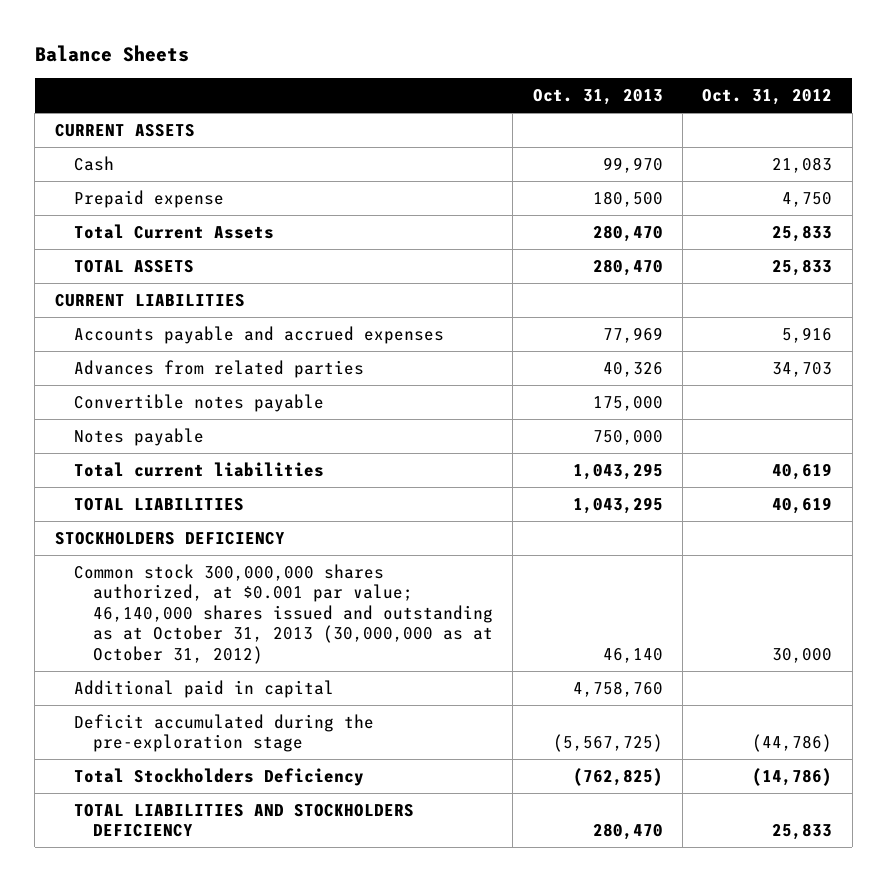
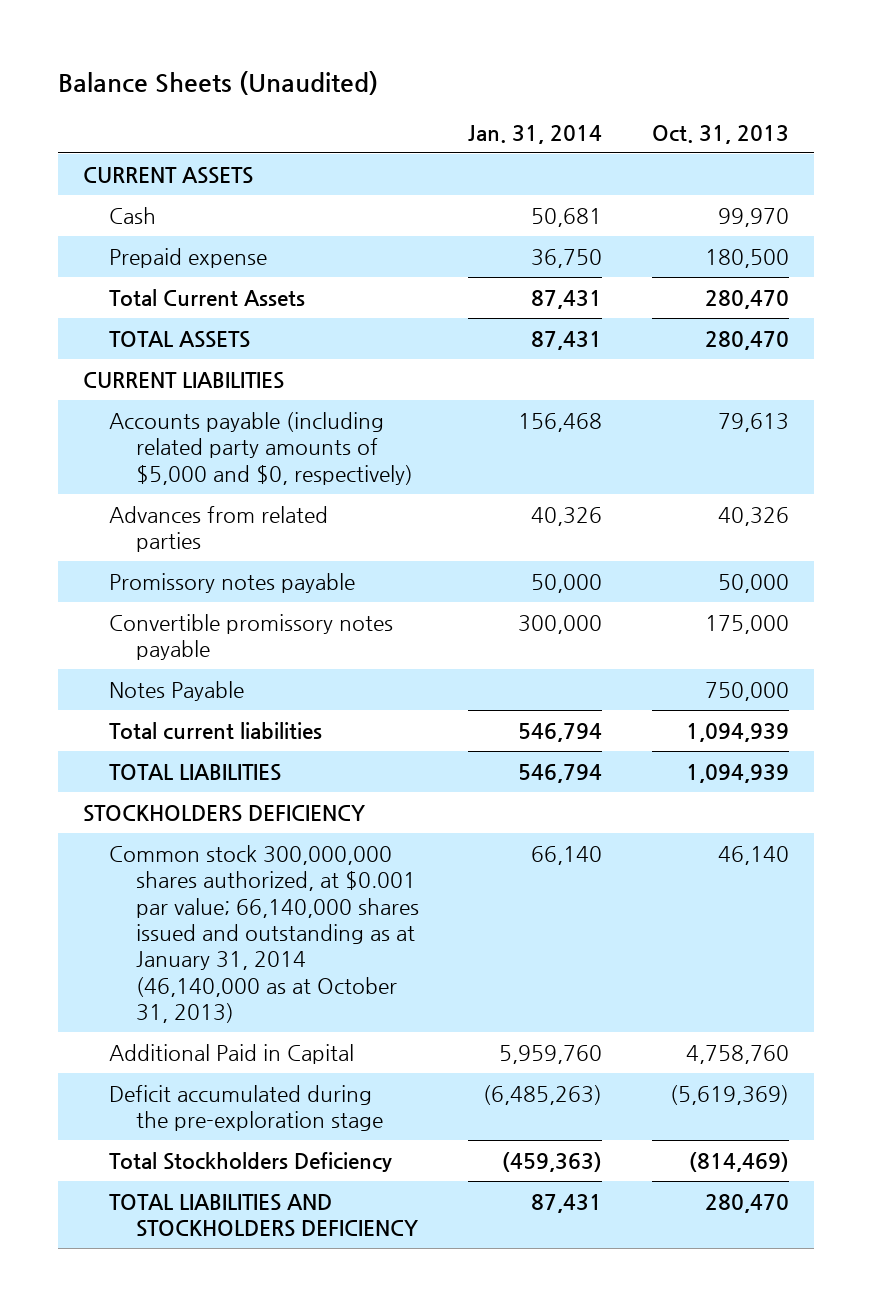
- Balance Sheets
+ Balance Sheets (Unaudited)
- | Oct. 31, 2013 | Oct. 31, 2012
+ | Jan. 31, 2014 | Oct. 31, 2013
- Accounts payable and accrued expenses | 77,969 | 5,916
+ Accounts payable (including related party amounts of $5,000 and $0, respectively) | 156,468 | 79,613
- Convertible notes payable | 175,000 |
- Notes payable | 750,000 |
- Total current liabilities | 1,043,295 | 40,619
- TOTAL LIABILITIES | 1,043,295 | 40,619
+ Promissory notes payable | 50,000 | 50,000
+ Convertible promissory notes payable | 300,000 | 175,000
+ Notes Payable | | 750,000
+ Total current liabilities | 546,794 | 1,094,939
+ TOTAL LIABILITIES | 546,794 | 1,094,939
- Common stock 300,000,000 shares authorized, at $0.001 par value; 46,140,000 shares issued and outstanding as at October 31, 2013 (30,000,000 as at October 31, 2012) | 46,140 | 30,000
- Additional paid in capital | 4,758,760 |
- Deficit accumulated during the pre-exploration stage | (5,567,725) | (44,786)
- Total Stockholders Deficiency | (762,825) | (14,786)
+ Common stock 300,000,000 shares authorized, at $0.001 par value; 66,140,000 shares issued and outstanding as at January 31, 2014 (46,140,000 as at October 31, 2013) | 66,140 | 46,140
+ Additional Paid in Capital | 5,959,760 | 4,758,760
+ Deficit accumulated during the pre-exploration stage | (6,485,263) | (5,619,369)
+ Total Stockholders Deficiency | (459,363) | (814,469)

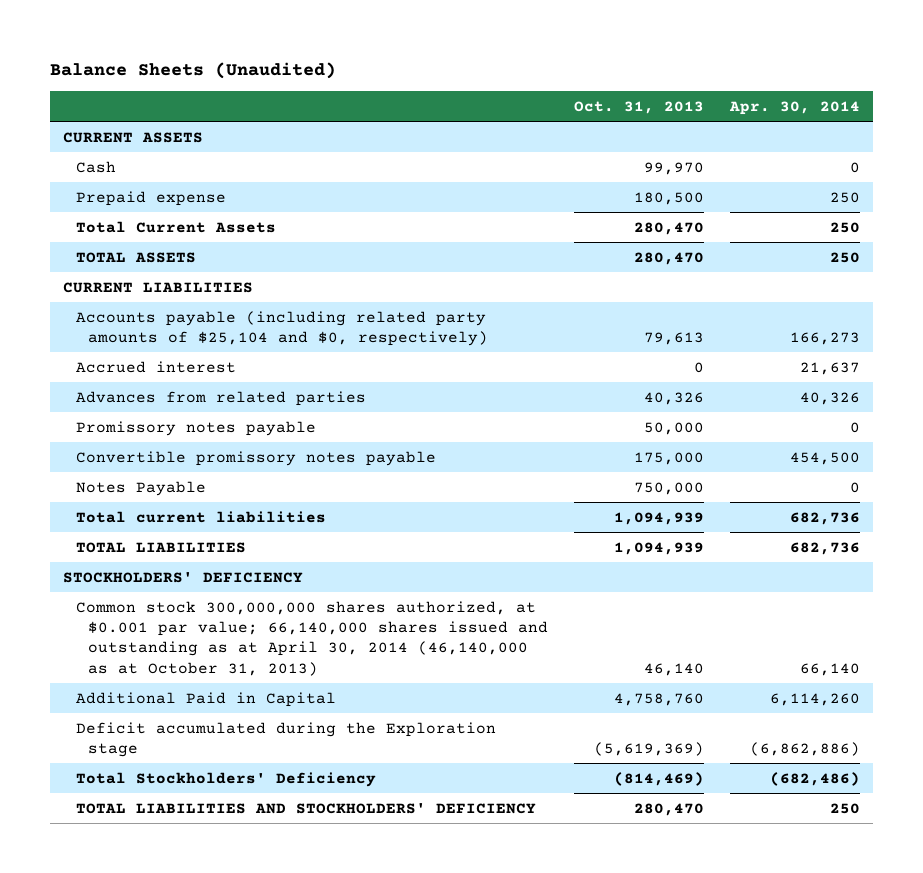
- | Jan. 31, 2014 | Oct. 31, 2013
+ | Oct. 31, 2013 | Apr. 30, 2014
- Accounts payable (including related party amounts of $5,000 and $0, respectively) | 156,468 | 79,613
+ Accounts payable (including related party amounts of $25,104 and $0, respectively) | 79,613 | 166,273
+ Accrued interest | 0 | 21,637
- STOCKHOLDERS DEFICIENCY
- Common stock 300,000,000 shares authorized, at $0.001 par value; 66,140,000 shares issued and outstanding as at January 31, 2014 (46,140,000 as at October 31, 2013) | 66,140 | 46,140
+ STOCKHOLDERS' DEFICIENCY
+ Common stock 300,000,000 shares authorized, at $0.001 par value; 66,140,000 shares issued and outstanding as at April 30, 2014 (46,140,000 as at October 31, 2013) | 46,140 | 66,140
- Deficit accumulated during the pre-exploration stage | (6,485,263) | (5,619,369)
- Total Stockholders Deficiency | (459,363) | (814,469)
- TOTAL LIABILITIES AND STOCKHOLDERS DEFICIENCY | 87,431 | 280,470
+ Deficit accumulated during the Exploration stage | (5,619,369) | (6,862,886)
+ Total Stockholders' Deficiency | (814,469) | (682,486)
+ TOTAL LIABILITIES AND STOCKHOLDERS' DEFICIENCY | 280,470 | 250

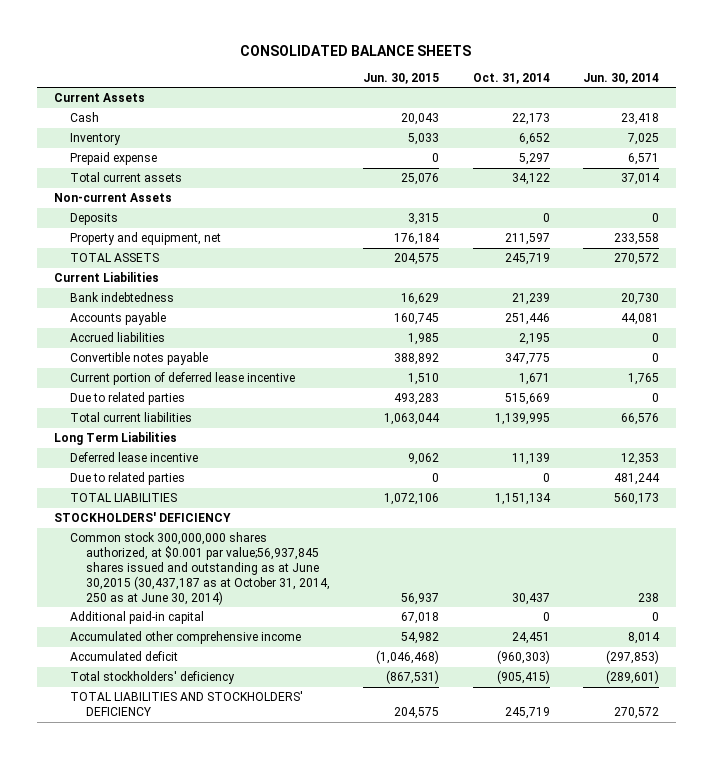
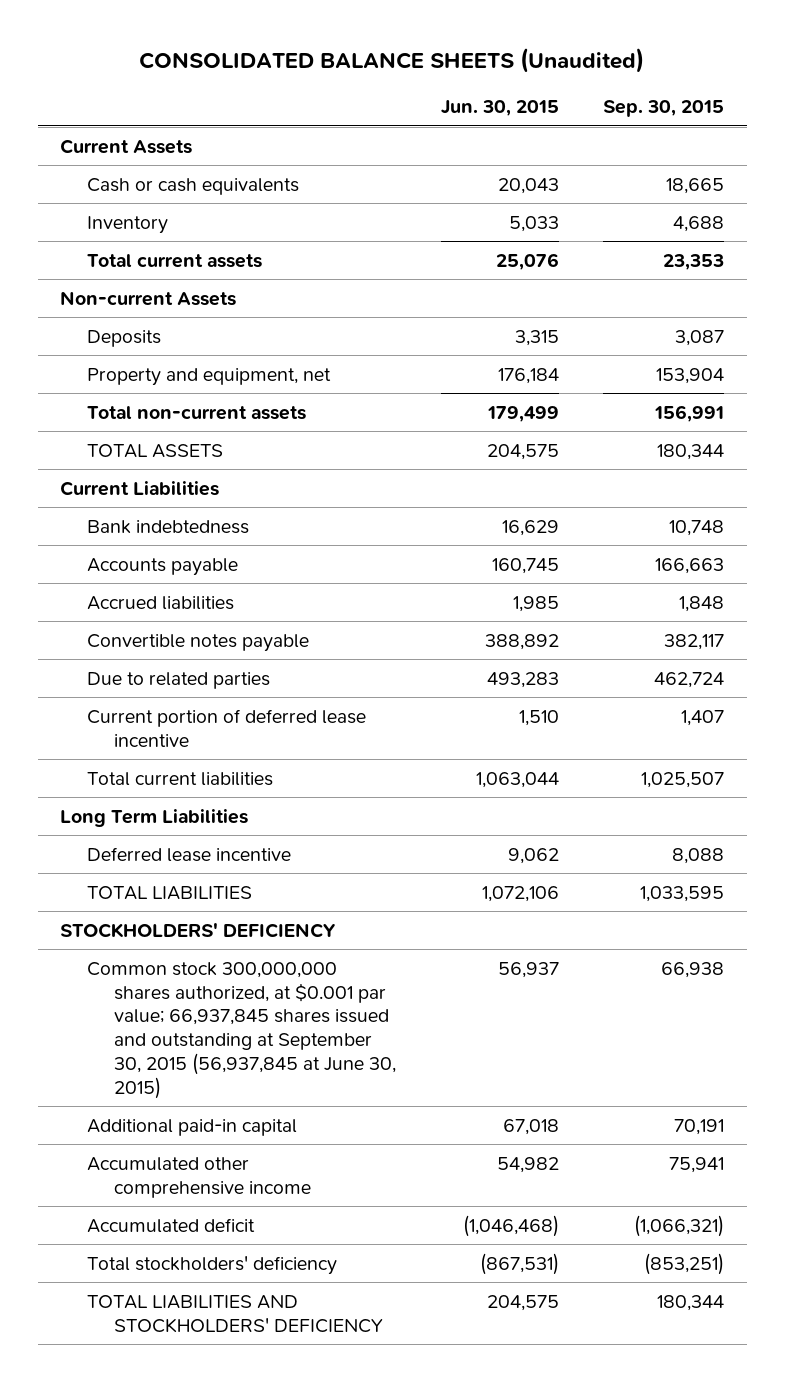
- CONSOLIDATED BALANCE SHEETS
+ CONSOLIDATED BALANCE SHEETS (Unaudited)
- | Jun. 30, 2015 | Oct. 31, 2014 | Jun. 30, 2014
+ | Jun. 30, 2015 | Sep. 30, 2015
- Cash | 20,043 | 22,173 | 23,418
+ Cash or cash equivalents | 20,043 | 18,665
- Prepaid expense | 0 | 5,297 | 6,571
+ Total non-current assets | 179,499 | 156,991
moved down: Current portion of deferred lease incentive | 1,510 | 1,407
- Due to related parties | 0 | 0 | 481,244
- Common stock 300,000,000 shares authorized, at $0.001 par value;56,937,845 shares issued and outstanding as at June 30,2015 (30,437,187 as at October 31, 2014, 250 as at June 30, 2014) | 56,937 | 30,437 | 238
+ Common stock 300,000,000 shares authorized, at $0.001 par value; 66,937,845 shares issued and outstanding at September 30, 2015 (56,937,845 at June 30, 2015) | 56,937 | 66,938

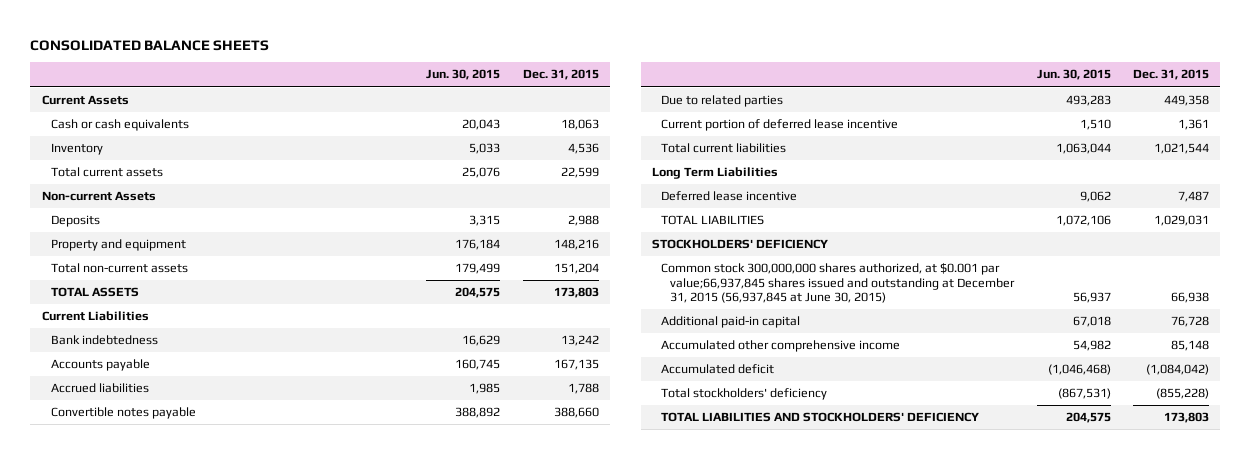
- CONSOLIDATED BALANCE SHEETS (Unaudited)
+ CONSOLIDATED BALANCE SHEETS
- | Jun. 30, 2015 | Sep. 30, 2015
+ | Jun. 30, 2015 | Dec. 31, 2015
- Property and equipment, net | 176,184 | 153,904
+ Property and equipment | 176,184 | 148,216
- Common stock 300,000,000 shares authorized, at $0.001 par value; 66,937,845 shares issued and outstanding at September 30, 2015 (56,937,845 at June 30, 2015) | 56,937 | 66,938
+ Common stock 300,000,000 shares authorized, at $0.001 par value;66,937,845 shares issued and outstanding at December 31, 2015 (56,937,845 at June 30, 2015) | 56,937 | 66,938

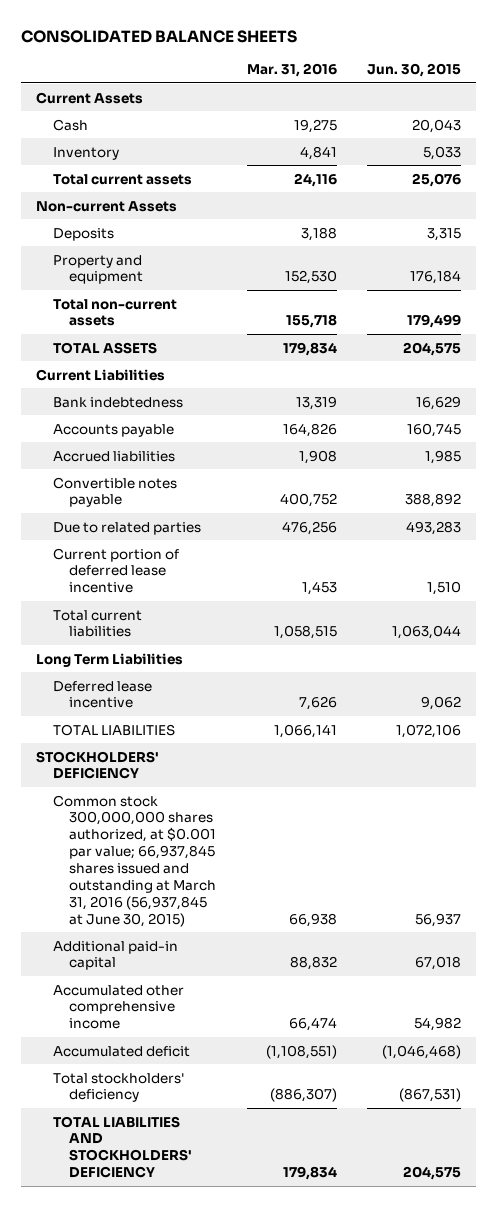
- | Jun. 30, 2015 | Dec. 31, 2015
+ | Mar. 31, 2016 | Jun. 30, 2015
- Cash or cash equivalents | 20,043 | 18,063
+ Cash | 19,275 | 20,043
- Common stock 300,000,000 shares authorized, at $0.001 par value;66,937,845 shares issued and outstanding at December 31, 2015 (56,937,845 at June 30, 2015) | 56,937 | 66,938
+ Common stock 300,000,000 shares authorized, at $0.001 par value; 66,937,845 shares issued and outstanding at March 31, 2016 (56,937,845 at June 30, 2015) | 66,938 | 56,937

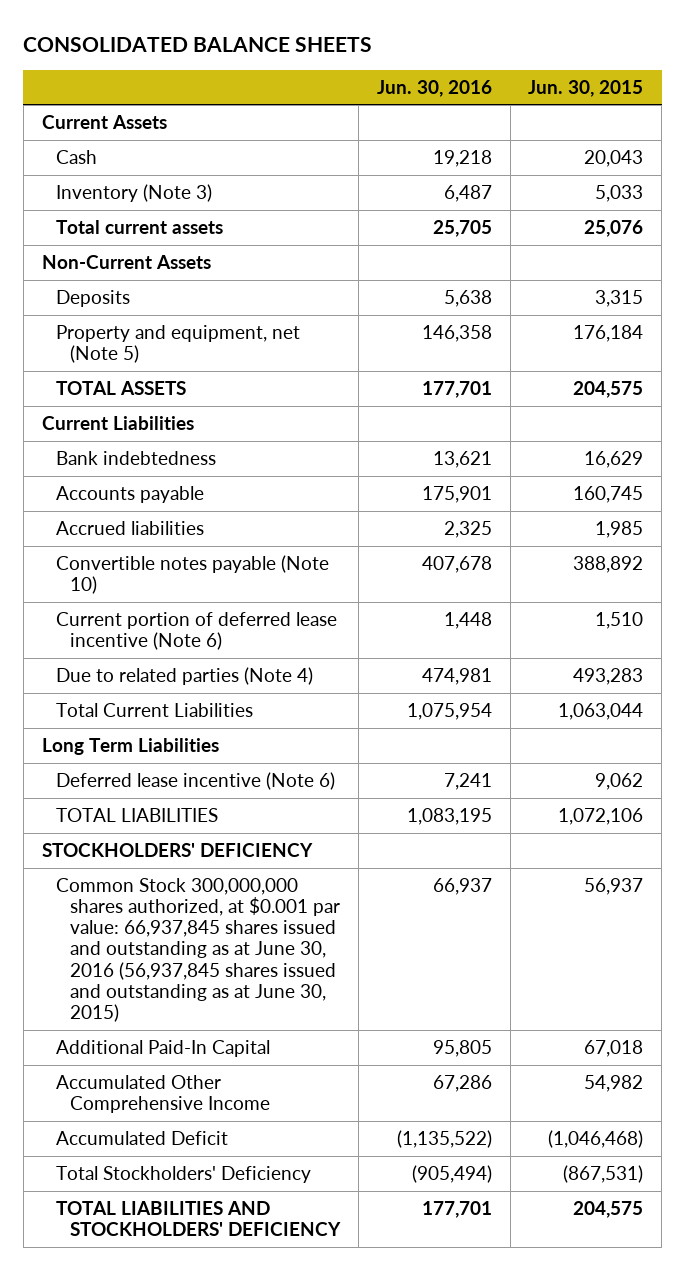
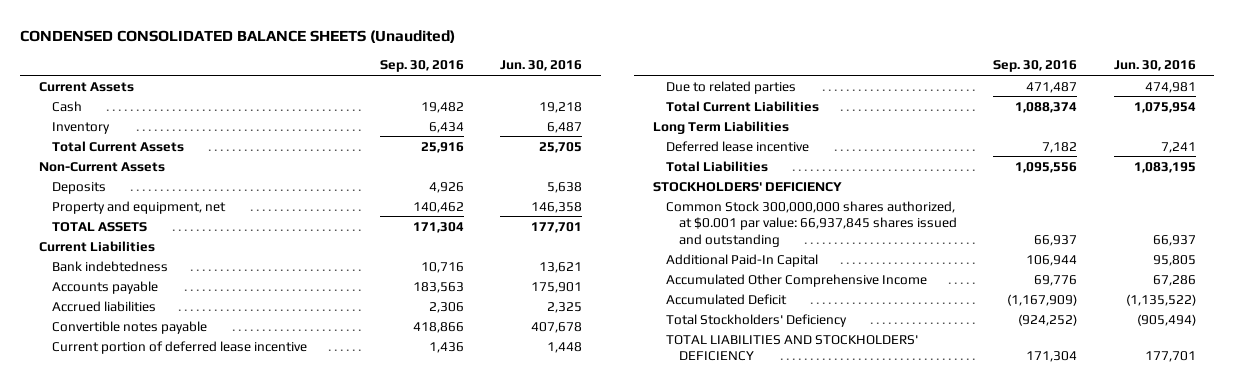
- CONSOLIDATED BALANCE SHEETS
+ CONDENSED CONSOLIDATED BALANCE SHEETS (Unaudited)
- | Jun. 30, 2016 | Jun. 30, 2015
+ | Sep. 30, 2016 | Jun. 30, 2016
- Inventory (Note 3) | 6,487 | 5,033
- Total current assets | 25,705 | 25,076
+ Inventory | 6,434 | 6,487
+ Total Current Assets | 25,916 | 25,705
- Property and equipment, net (Note 5) | 146,358 | 176,184
+ Property and equipment, net | 140,462 | 146,358
- Convertible notes payable (Note 10) | 407,678 | 388,892
- Current portion of deferred lease incentive (Note 6) | 1,448 | 1,510
- Due to related parties (Note 4) | 474,981 | 493,283
+ Convertible notes payable | 418,866 | 407,678
+ Current portion of deferred lease incentive | 1,436 | 1,448
+ Due to related parties | 471,487 | 474,981
- Deferred lease incentive (Note 6) | 7,241 | 9,062
- TOTAL LIABILITIES | 1,083,195 | 1,072,106
+ Deferred lease incentive | 7,182 | 7,241
+ Total Liabilities | 1,095,556 | 1,083,195
- Common Stock 300,000,000 shares authorized, at $0.001 par value: 66,937,845 shares issued and outstanding as at June 30, 2016 (56,937,845 shares issued and outstanding as at June 30, 2015) | 66,937 | 56,937
+ Common Stock 300,000,000 shares authorized, at $0.001 par value: 66,937,845 shares issued and outstanding | 66,937 | 66,937

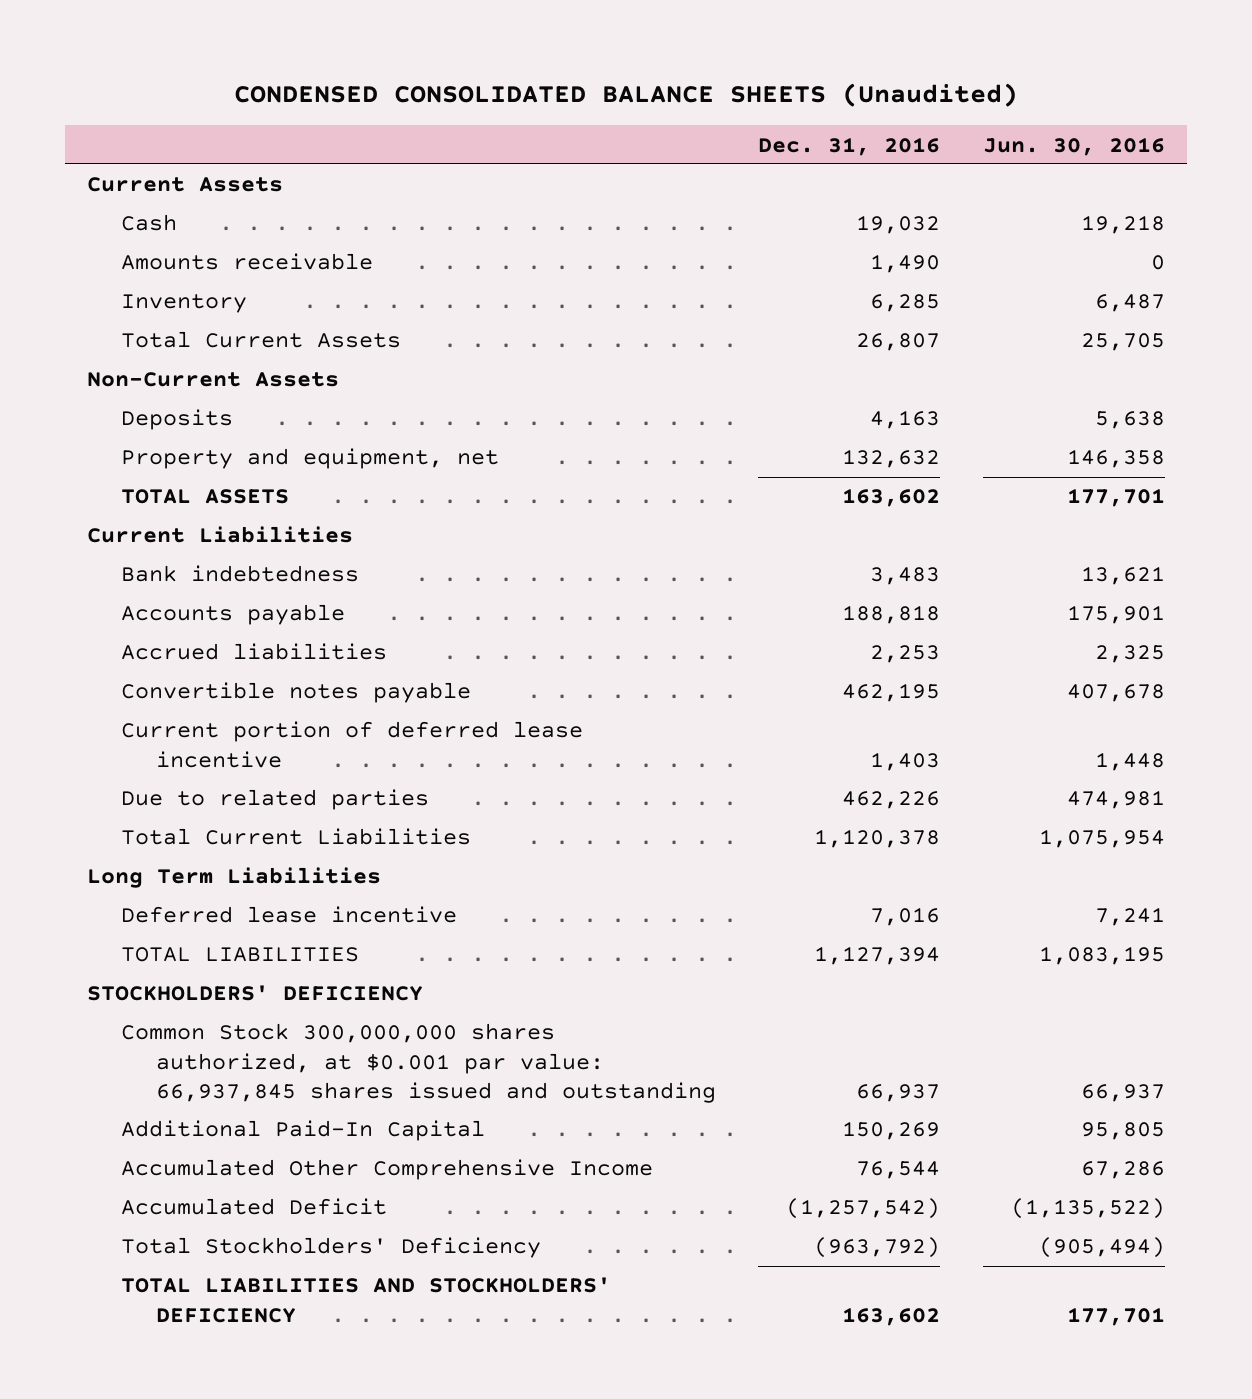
- | Sep. 30, 2016 | Jun. 30, 2016
+ | Dec. 31, 2016 | Jun. 30, 2016
+ Amounts receivable | 1,490 | 0
- Total Liabilities | 1,095,556 | 1,083,195
+ TOTAL LIABILITIES | 1,127,394 | 1,083,195

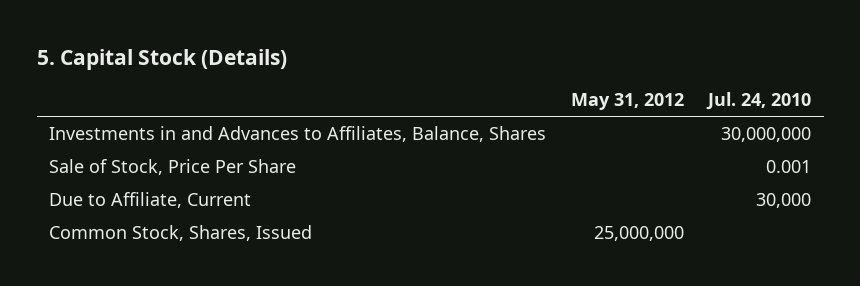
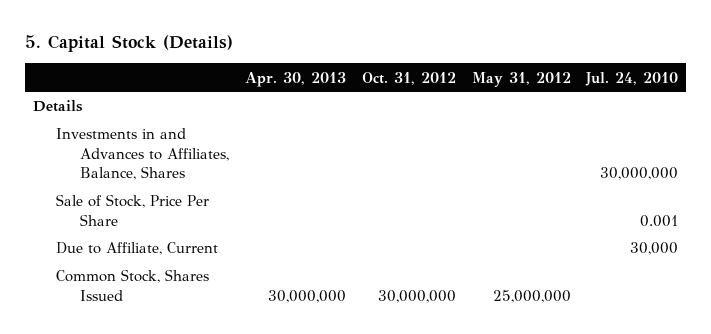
- | May 31, 2012 | Jul. 24, 2010
+ | Apr. 30, 2013 | Oct. 31, 2012 | May 31, 2012 | Jul. 24, 2010
+ Details
- Common Stock, Shares, Issued | 25,000,000 |
+ Common Stock, Shares Issued | 30,000,000 | 30,000,000 | 25,000,000 |

